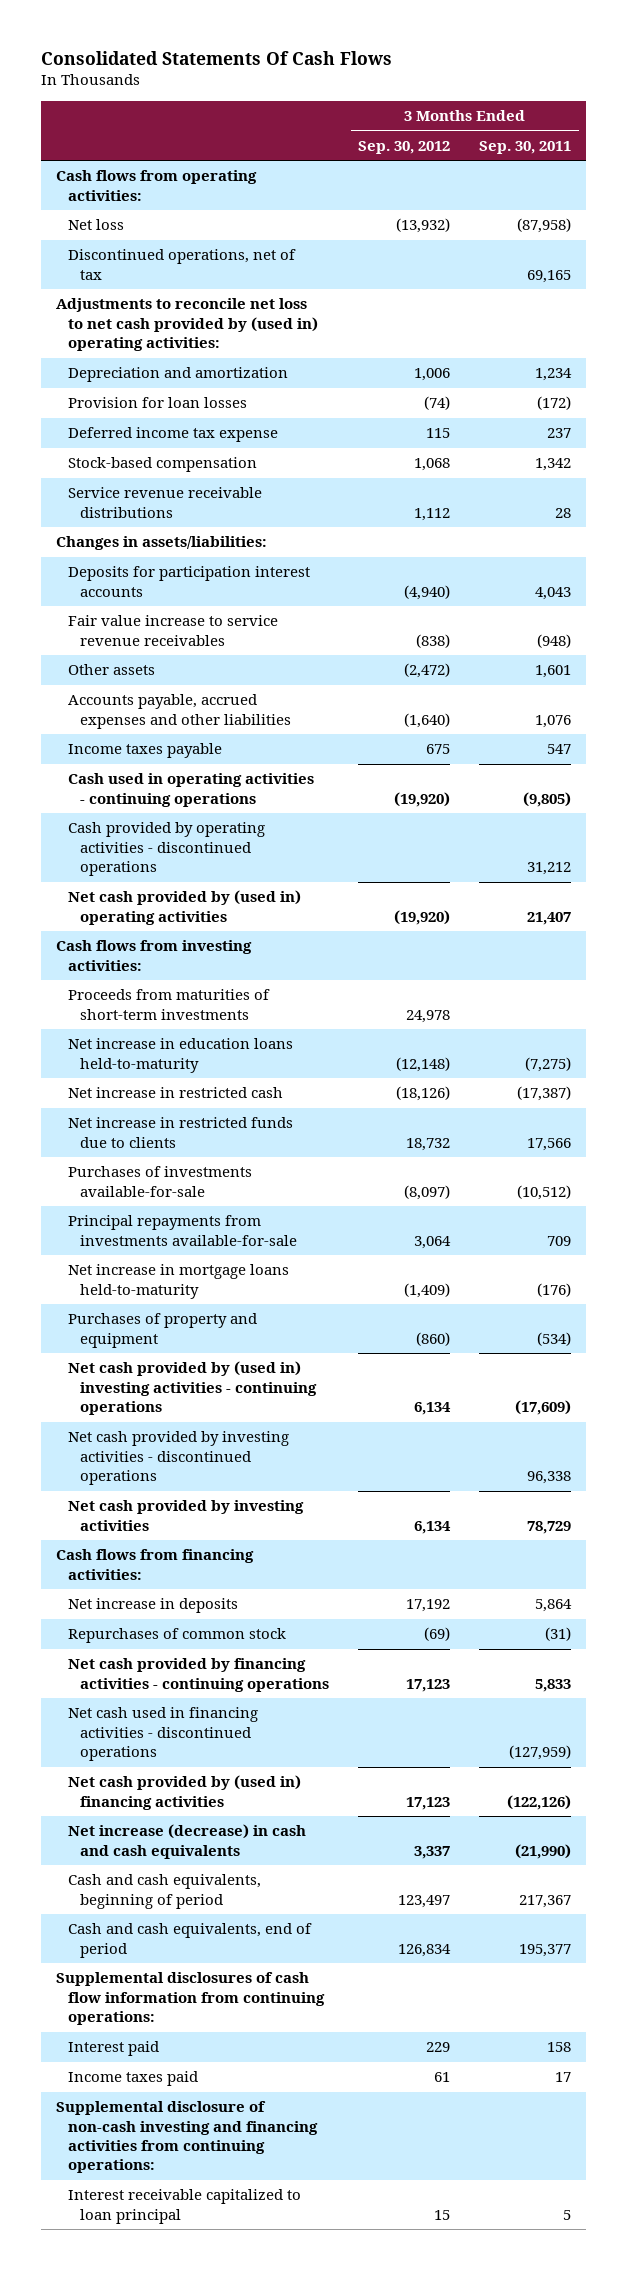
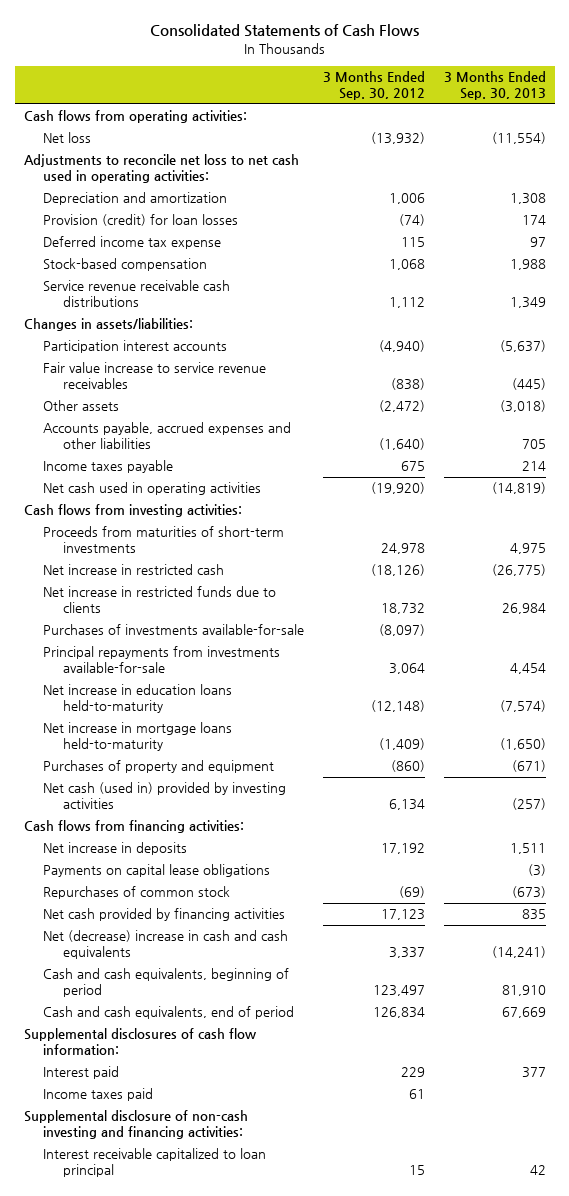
- Consolidated Statements Of Cash Flows
+ Consolidated Statements of Cash Flows
- | 3 Months Ended Sep. 30, 2012 | 3 Months Ended Sep. 30, 2011
+ | 3 Months Ended Sep. 30, 2012 | 3 Months Ended Sep. 30, 2013
- Discontinued operations, net of tax | | 69,165
- Adjustments to reconcile net loss to net cash provided by (used in) operating activities:
+ Adjustments to reconcile net loss to net cash used in operating activities:
- Provision for loan losses | (74) | (172)
+ Provision (credit) for loan losses | (74) | 174
- Service revenue receivable distributions | 1,112 | 28
+ Service revenue receivable cash distributions | 1,112 | 1,349
- Deposits for participation interest accounts | (4,940) | 4,043
+ Participation interest accounts | (4,940) | (5,637)
- Cash used in operating activities - continuing operations | (19,920) | (9,805)
- Cash provided by operating activities - discontinued operations | | 31,212
- Net cash provided by (used in) operating activities | (19,920) | 21,407
+ Net cash used in operating activities | (19,920) | (14,819)
moved down: Net increase in education loans held-to-maturity | (12,148) | (7,574)
- Net cash provided by (used in) investing activities - continuing operations | 6,134 | (17,609)
- Net cash provided by investing activities - discontinued operations | | 96,338
- Net cash provided by investing activities | 6,134 | 78,729
+ Net cash (used in) provided by investing activities | 6,134 | (257)
+ Payments on capital lease obligations | | (3)
- Net cash provided by financing activities - continuing operations | 17,123 | 5,833
- Net cash used in financing activities - discontinued operations | | (127,959)
- Net cash provided by (used in) financing activities | 17,123 | (122,126)
- Net increase (decrease) in cash and cash equivalents | 3,337 | (21,990)
+ Net cash provided by financing activities | 17,123 | 835
+ Net (decrease) increase in cash and cash equivalents | 3,337 | (14,241)
- Supplemental disclosures of cash flow information from continuing operations:
+ Supplemental disclosures of cash flow information:
- Supplemental disclosure of non-cash investing and financing activities from continuing operations:
+ Supplemental disclosure of non-cash investing and financing activities:

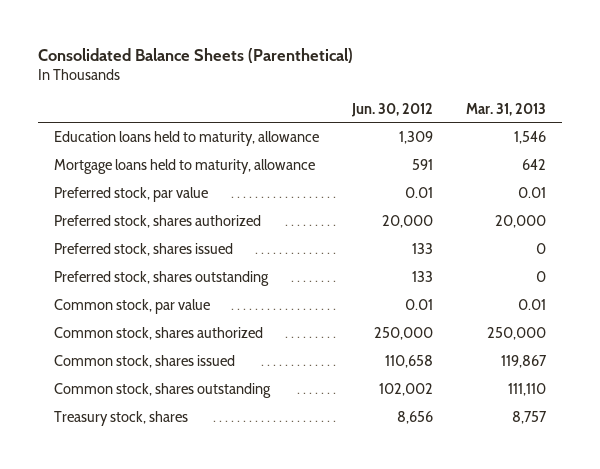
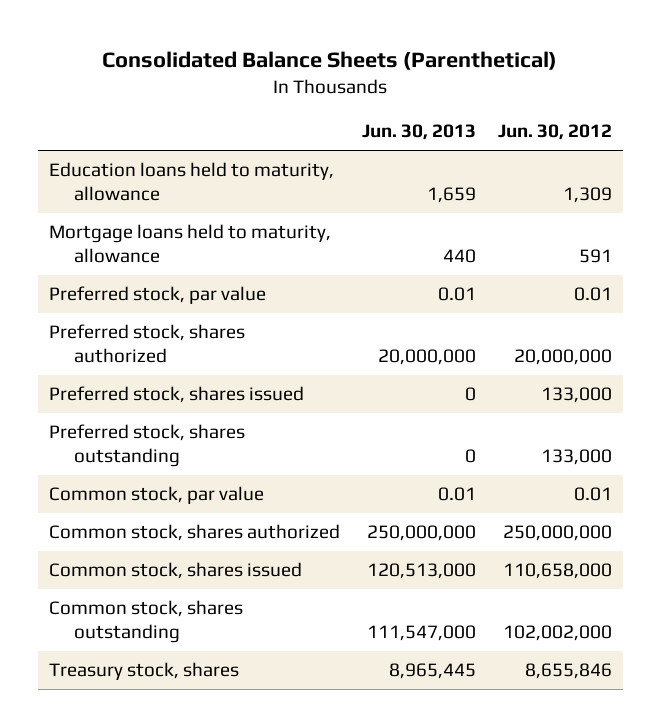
- | Jun. 30, 2012 | Mar. 31, 2013
+ | Jun. 30, 2013 | Jun. 30, 2012
- Preferred stock, shares authorized | 20,000 | 20,000
- Preferred stock, shares issued | 133 | 0
- Preferred stock, shares outstanding | 133 | 0
+ Preferred stock, shares authorized | 20,000,000 | 20,000,000
+ Preferred stock, shares issued | 0 | 133,000
+ Preferred stock, shares outstanding | 0 | 133,000
- Common stock, shares authorized | 250,000 | 250,000
- Common stock, shares issued | 110,658 | 119,867
- Common stock, shares outstanding | 102,002 | 111,110
- Treasury stock, shares | 8,656 | 8,757
+ Common stock, shares authorized | 250,000,000 | 250,000,000
+ Common stock, shares issued | 120,513,000 | 110,658,000
+ Common stock, shares outstanding | 111,547,000 | 102,002,000
+ Treasury stock, shares | 8,965,445 | 8,655,846

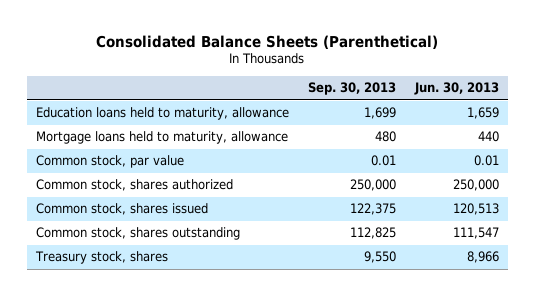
- | Jun. 30, 2013 | Jun. 30, 2012
+ | Sep. 30, 2013 | Jun. 30, 2013
- Preferred stock, par value | 0.01 | 0.01
- Preferred stock, shares authorized | 20,000,000 | 20,000,000
- Preferred stock, shares issued | 0 | 133,000
- Preferred stock, shares outstanding | 0 | 133,000
- Common stock, shares authorized | 250,000,000 | 250,000,000
- Common stock, shares issued | 120,513,000 | 110,658,000
- Common stock, shares outstanding | 111,547,000 | 102,002,000
- Treasury stock, shares | 8,965,445 | 8,655,846
+ Common stock, shares authorized | 250,000 | 250,000
+ Common stock, shares issued | 122,375 | 120,513
+ Common stock, shares outstanding | 112,825 | 111,547
+ Treasury stock, shares | 9,550 | 8,966

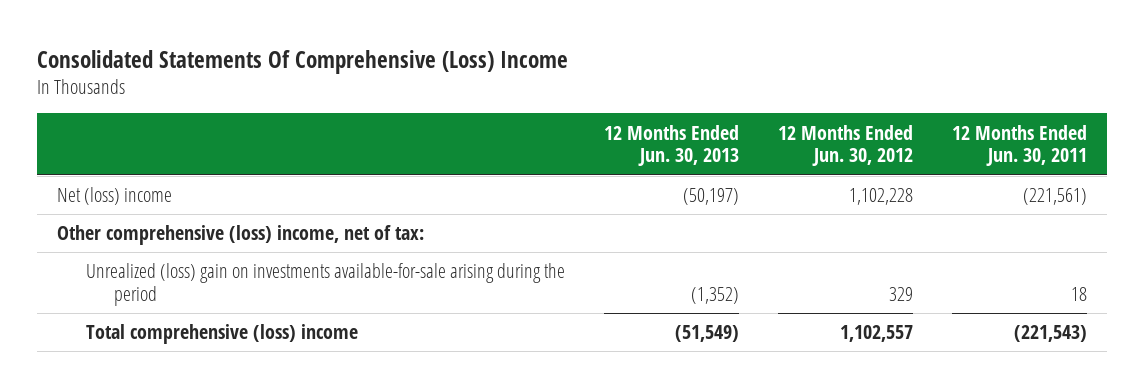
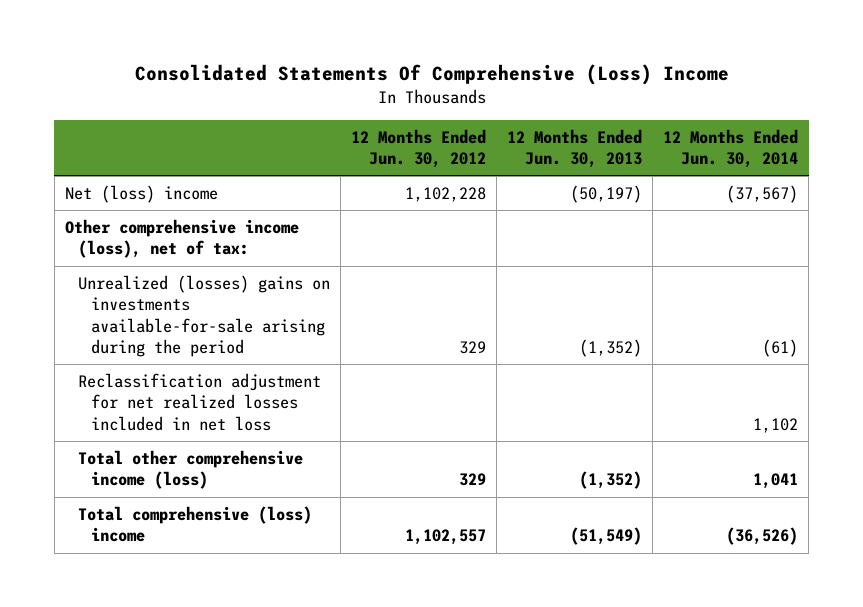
- | 12 Months Ended Jun. 30, 2013 | 12 Months Ended Jun. 30, 2012 | 12 Months Ended Jun. 30, 2011
+ | 12 Months Ended Jun. 30, 2012 | 12 Months Ended Jun. 30, 2013 | 12 Months Ended Jun. 30, 2014
- Other comprehensive (loss) income, net of tax:
- Unrealized (loss) gain on investments available-for-sale arising during the period | (1,352) | 329 | 18
+ Other comprehensive income (loss), net of tax:
+ Unrealized (losses) gains on investments available-for-sale arising during the period | 329 | (1,352) | (61)
+ Reclassification adjustment for net realized losses included in net loss | | | 1,102
+ Total other comprehensive income (loss) | 329 | (1,352) | 1,041

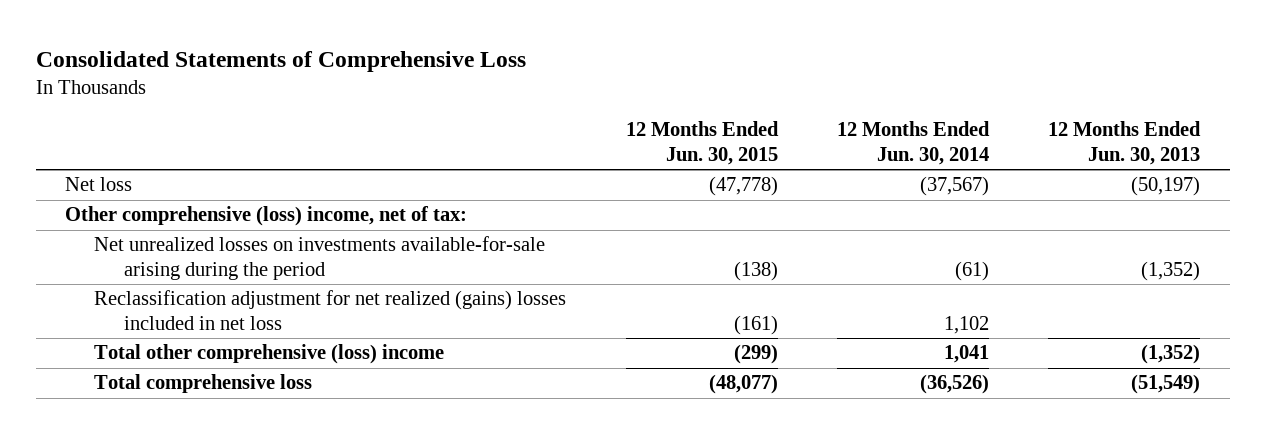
- Consolidated Statements Of Comprehensive (Loss) Income
+ Consolidated Statements of Comprehensive Loss
- | 12 Months Ended Jun. 30, 2012 | 12 Months Ended Jun. 30, 2013 | 12 Months Ended Jun. 30, 2014
+ | 12 Months Ended Jun. 30, 2015 | 12 Months Ended Jun. 30, 2014 | 12 Months Ended Jun. 30, 2013
- Net (loss) income | 1,102,228 | (50,197) | (37,567)
- Other comprehensive income (loss), net of tax:
- Unrealized (losses) gains on investments available-for-sale arising during the period | 329 | (1,352) | (61)
- Reclassification adjustment for net realized losses included in net loss | | | 1,102
- Total other comprehensive income (loss) | 329 | (1,352) | 1,041
- Total comprehensive (loss) income | 1,102,557 | (51,549) | (36,526)
+ Net loss | (47,778) | (37,567) | (50,197)
+ Other comprehensive (loss) income, net of tax:
+ Net unrealized losses on investments available-for-sale arising during the period | (138) | (61) | (1,352)
+ Reclassification adjustment for net realized (gains) losses included in net loss | (161) | 1,102 |
+ Total other comprehensive (loss) income | (299) | 1,041 | (1,352)
+ Total comprehensive loss | (48,077) | (36,526) | (51,549)

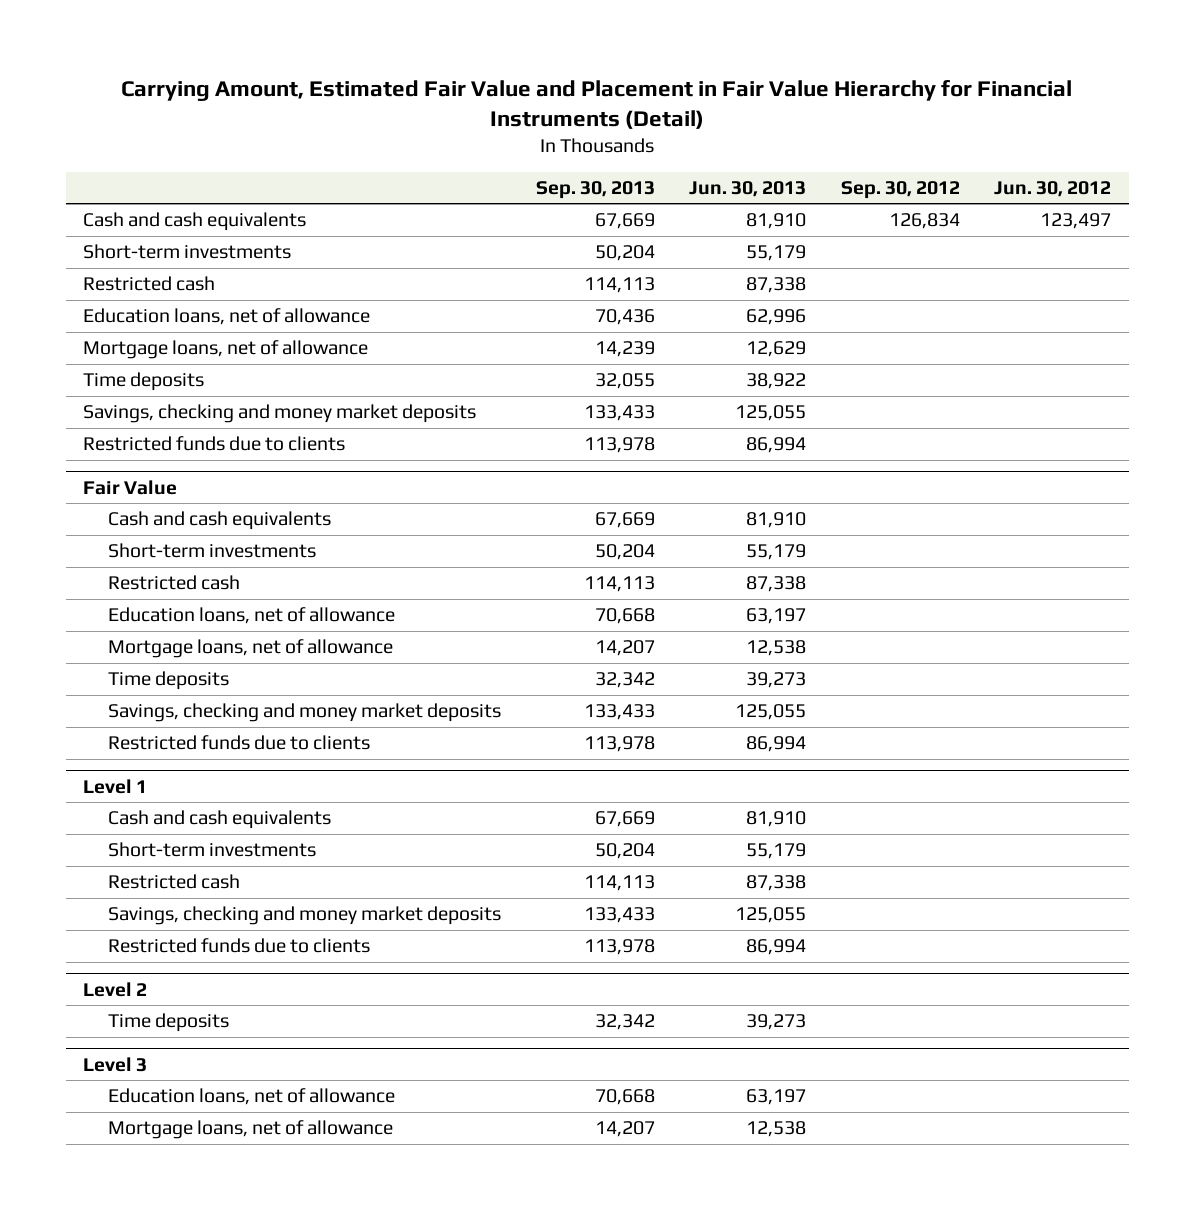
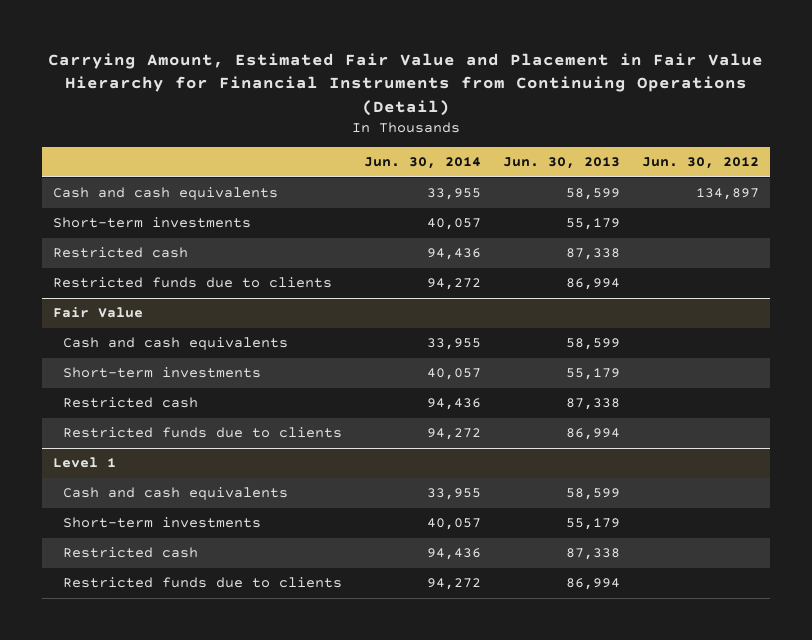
- Carrying Amount, Estimated Fair Value and Placement in Fair Value Hierarchy for Financial Instruments (Detail)
+ Carrying Amount, Estimated Fair Value and Placement in Fair Value Hierarchy for Financial Instruments from Continuing Operations (Detail)
- | Sep. 30, 2013 | Jun. 30, 2013 | Sep. 30, 2012 | Jun. 30, 2012
+ | Jun. 30, 2014 | Jun. 30, 2013 | Jun. 30, 2012
- Cash and cash equivalents | 67,669 | 81,910 | 126,834 | 123,497
+ Cash and cash equivalents | 33,955 | 58,599 | 134,897
- Education loans, net of allowance | 70,436 | 62,996 | |
- Mortgage loans, net of allowance | 14,239 | 12,629 | |
- Time deposits | 32,055 | 38,922 | |
- Savings, checking and money market deposits | 133,433 | 125,055 | |
@ Fair Value
- Cash and cash equivalents | 67,669 | 81,910 | |
+ Cash and cash equivalents | 33,955 | 58,599 |
- Education loans, net of allowance | 70,668 | 63,197 | |
- Mortgage loans, net of allowance | 14,207 | 12,538 | |
- Time deposits | 32,342 | 39,273 | |
- Savings, checking and money market deposits | 133,433 | 125,055 | |
@ Level 1
- Cash and cash equivalents | 67,669 | 81,910 | |
+ Cash and cash equivalents | 33,955 | 58,599 |
- Savings, checking and money market deposits | 133,433 | 125,055 | |
- Level 2
- Time deposits | 32,342 | 39,273 | |
- Level 3
- Education loans, net of allowance | 70,668 | 63,197 | |
- Mortgage loans, net of allowance | 14,207 | 12,538 | |

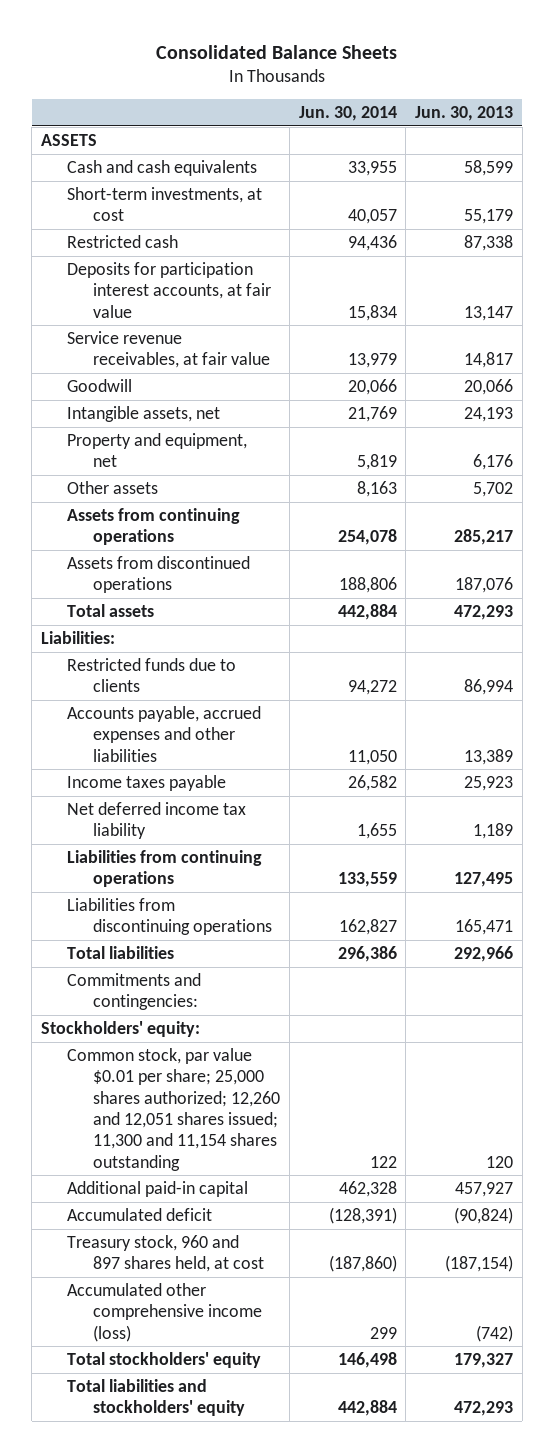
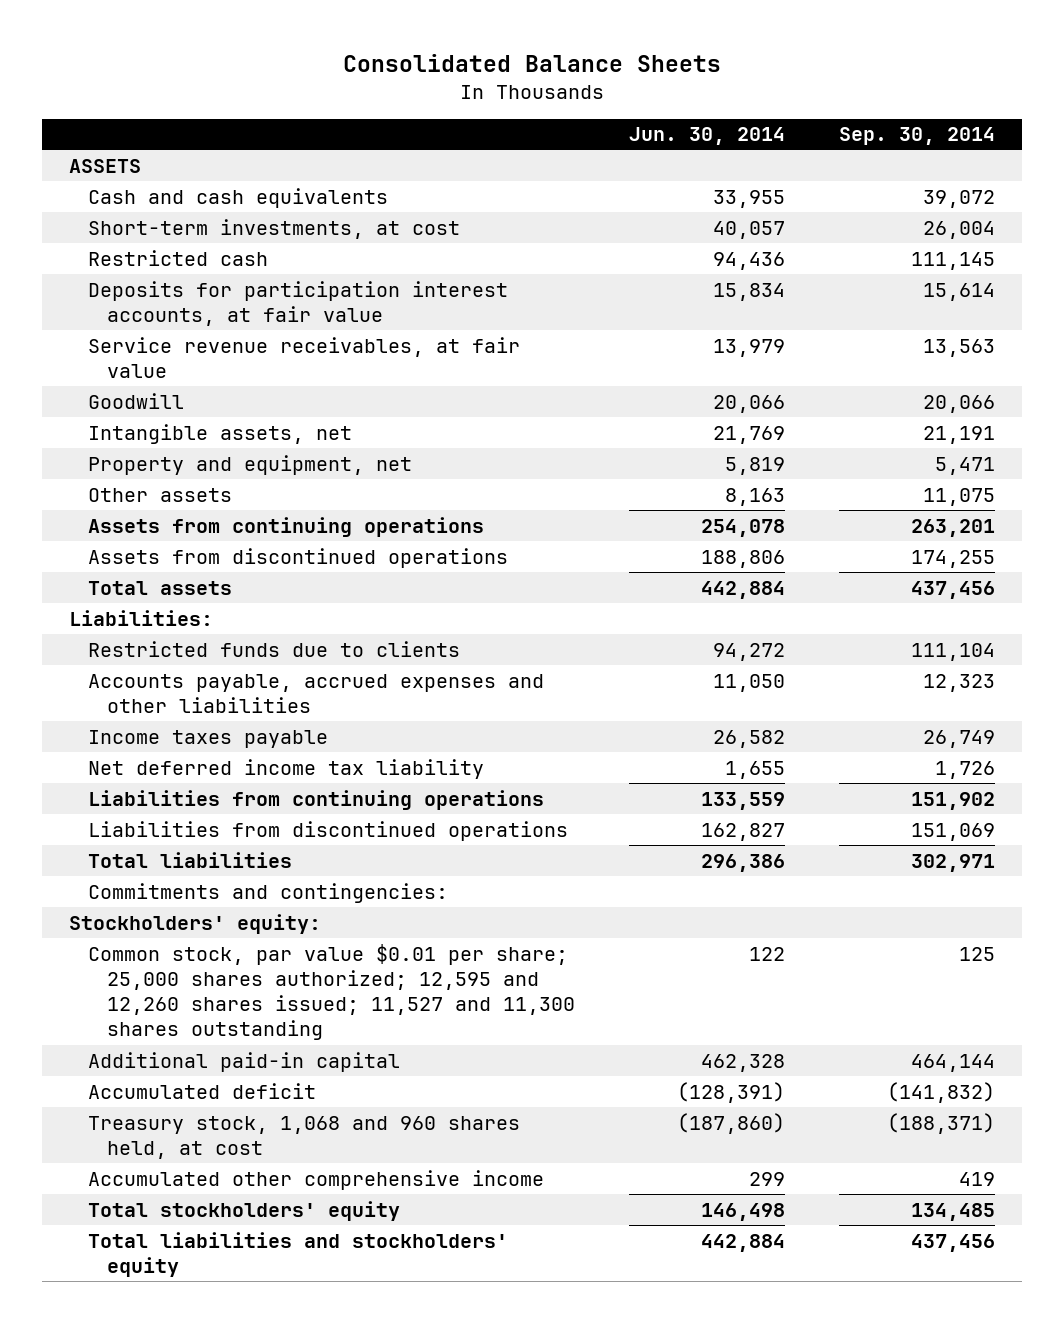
- | Jun. 30, 2014 | Jun. 30, 2013
+ | Jun. 30, 2014 | Sep. 30, 2014
- Liabilities from discontinuing operations | 162,827 | 165,471
+ Liabilities from discontinued operations | 162,827 | 151,069
- Common stock, par value $0.01 per share; 25,000 shares authorized; 12,260 and 12,051 shares issued; 11,300 and 11,154 shares outstanding | 122 | 120
+ Common stock, par value $0.01 per share; 25,000 shares authorized; 12,595 and 12,260 shares issued; 11,527 and 11,300 shares outstanding | 122 | 125
- Treasury stock, 960 and 897 shares held, at cost | (187,860) | (187,154)
- Accumulated other comprehensive income (loss) | 299 | (742)
+ Treasury stock, 1,068 and 960 shares held, at cost | (187,860) | (188,371)
+ Accumulated other comprehensive income | 299 | 419

